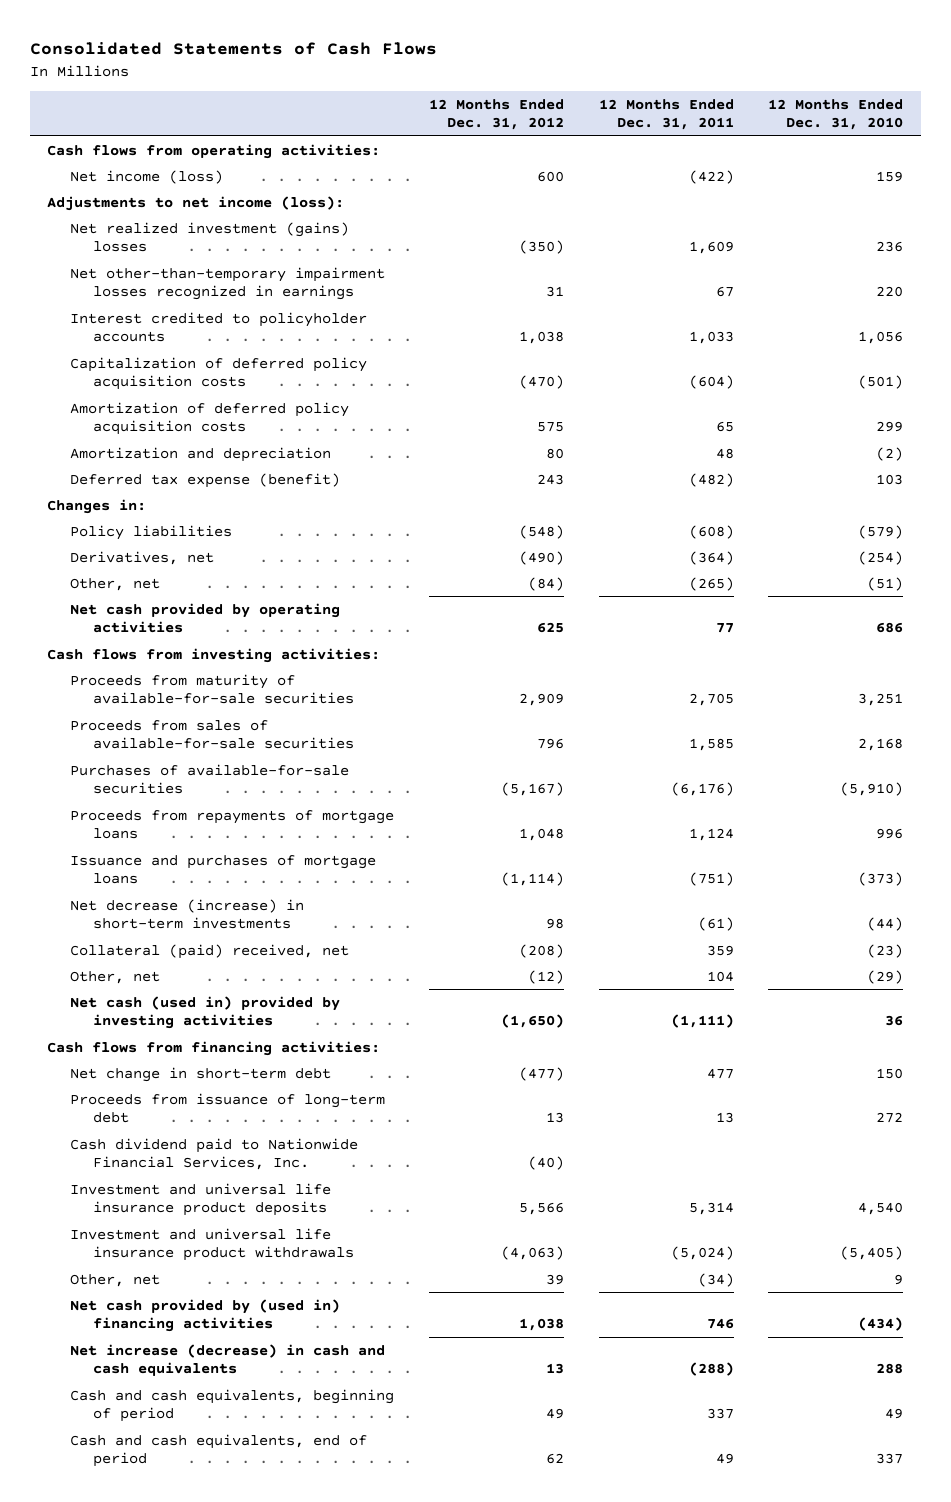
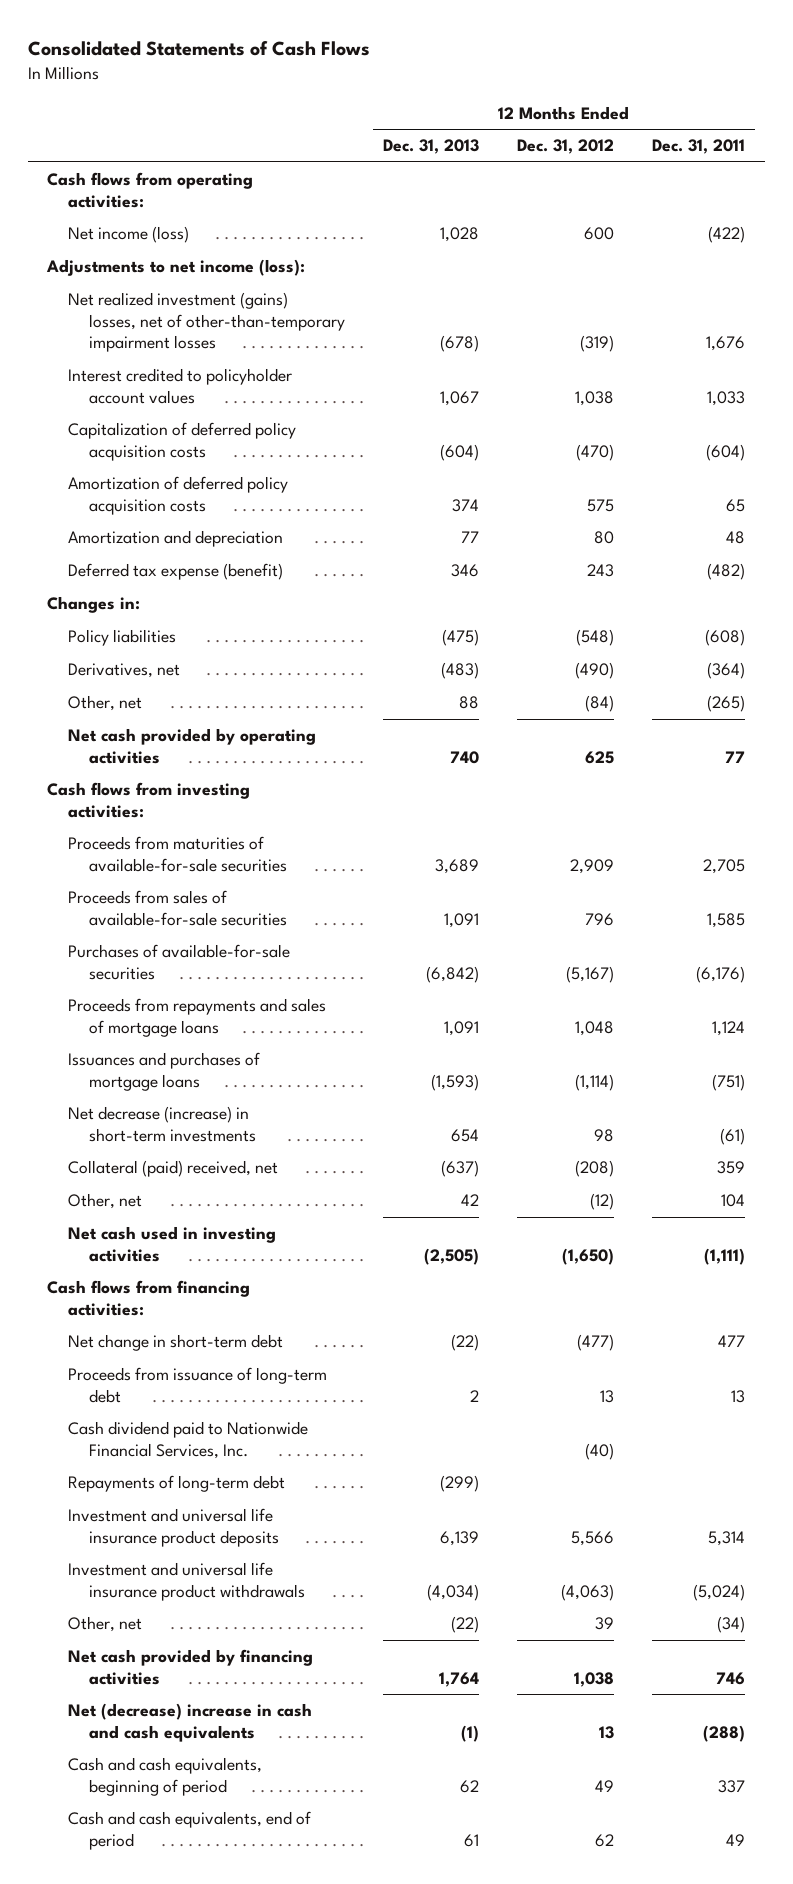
- | 12 Months Ended Dec. 31, 2012 | 12 Months Ended Dec. 31, 2011 | 12 Months Ended Dec. 31, 2010
+ | 12 Months Ended Dec. 31, 2013 | 12 Months Ended Dec. 31, 2012 | 12 Months Ended Dec. 31, 2011
- Net realized investment (gains) losses | (350) | 1,609 | 236
- Net other-than-temporary impairment losses recognized in earnings | 31 | 67 | 220
- Interest credited to policyholder accounts | 1,038 | 1,033 | 1,056
+ Net realized investment (gains) losses, net of other-than-temporary impairment losses | (678) | (319) | 1,676
+ Interest credited to policyholder account values | 1,067 | 1,038 | 1,033
- Proceeds from maturity of available-for-sale securities | 2,909 | 2,705 | 3,251
+ Proceeds from maturities of available-for-sale securities | 3,689 | 2,909 | 2,705
- Proceeds from repayments of mortgage loans | 1,048 | 1,124 | 996
- Issuance and purchases of mortgage loans | (1,114) | (751) | (373)
+ Proceeds from repayments and sales of mortgage loans | 1,091 | 1,048 | 1,124
+ Issuances and purchases of mortgage loans | (1,593) | (1,114) | (751)
- Net cash (used in) provided by investing activities | (1,650) | (1,111) | 36
+ Net cash used in investing activities | (2,505) | (1,650) | (1,111)
+ Repayments of long-term debt | (299) | |
- Net cash provided by (used in) financing activities | 1,038 | 746 | (434)
- Net increase (decrease) in cash and cash equivalents | 13 | (288) | 288
+ Net cash provided by financing activities | 1,764 | 1,038 | 746
+ Net (decrease) increase in cash and cash equivalents | (1) | 13 | (288)

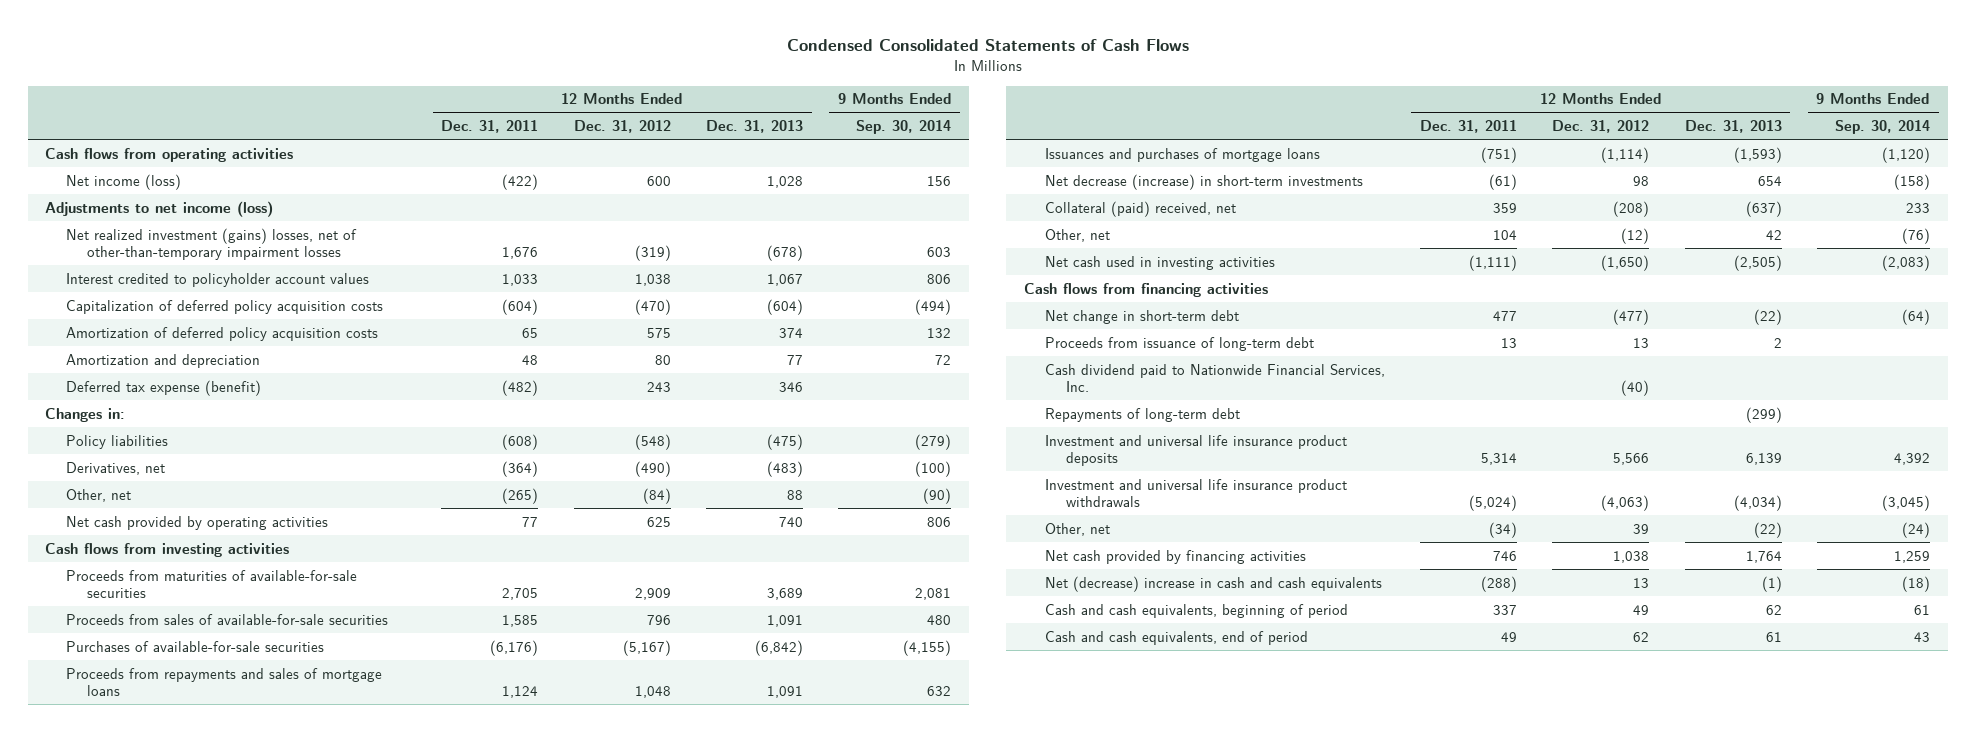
- Consolidated Statements of Cash Flows
+ Condensed Consolidated Statements of Cash Flows
- | 12 Months Ended Dec. 31, 2013 | 12 Months Ended Dec. 31, 2012 | 12 Months Ended Dec. 31, 2011
+ | 12 Months Ended Dec. 31, 2011 | 12 Months Ended Dec. 31, 2012 | 12 Months Ended Dec. 31, 2013 | 9 Months Ended Sep. 30, 2014
- Cash flows from operating activities:
+ Cash flows from operating activities
- Adjustments to net income (loss):
+ Adjustments to net income (loss)
- Cash flows from investing activities:
+ Cash flows from investing activities
- Cash flows from financing activities:
+ Cash flows from financing activities

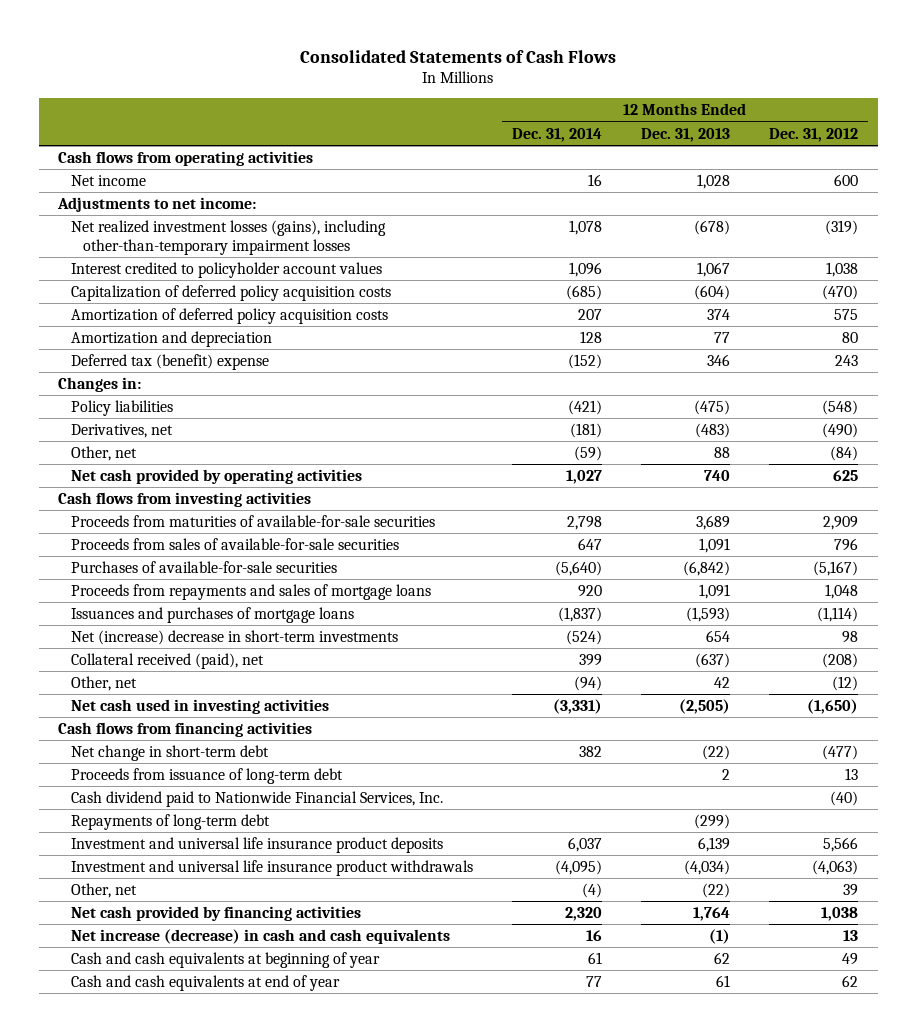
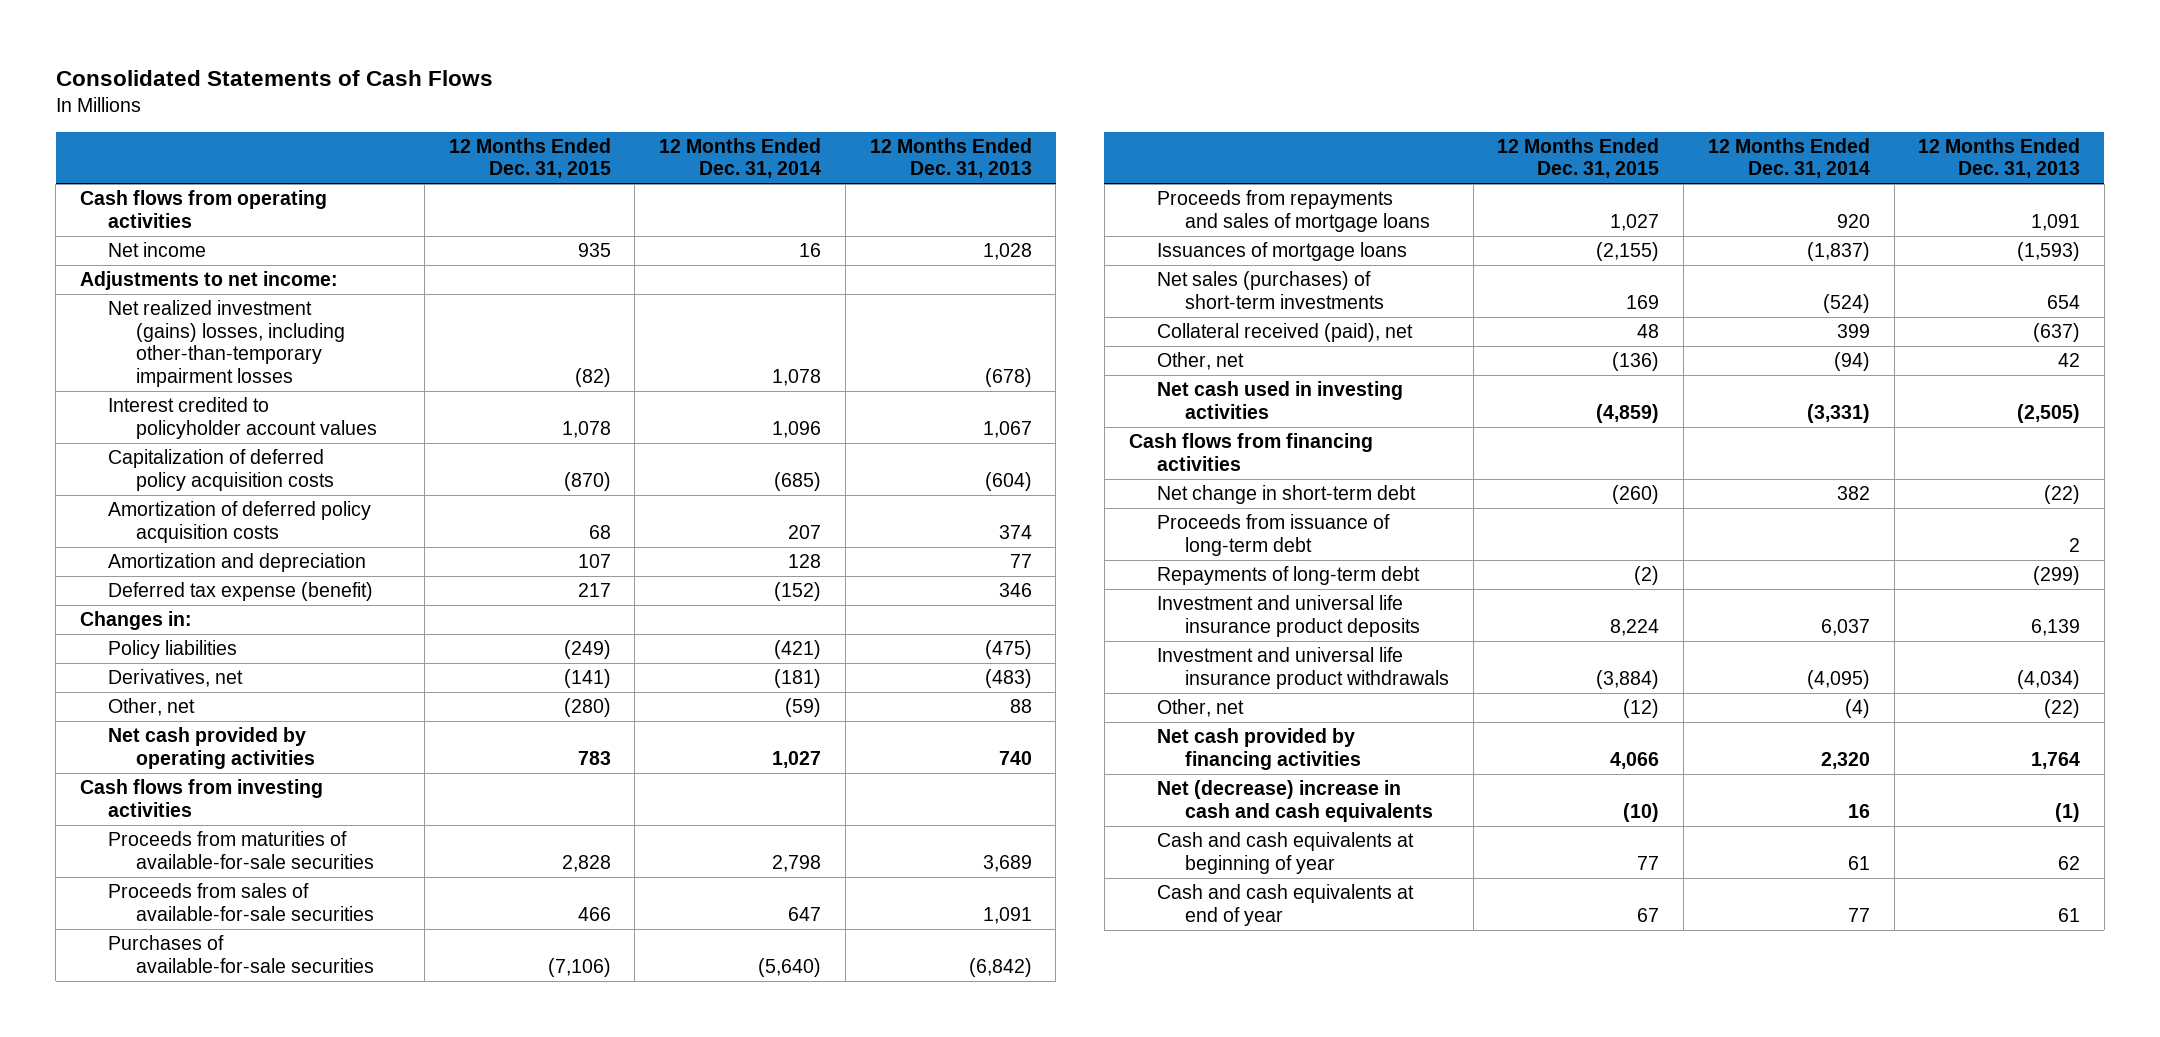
- | 12 Months Ended Dec. 31, 2014 | 12 Months Ended Dec. 31, 2013 | 12 Months Ended Dec. 31, 2012
+ | 12 Months Ended Dec. 31, 2015 | 12 Months Ended Dec. 31, 2014 | 12 Months Ended Dec. 31, 2013
- Net realized investment losses (gains), including other-than-temporary impairment losses | 1,078 | (678) | (319)
+ Net realized investment (gains) losses, including other-than-temporary impairment losses | (82) | 1,078 | (678)
- Deferred tax (benefit) expense | (152) | 346 | 243
+ Deferred tax expense (benefit) | 217 | (152) | 346
- Issuances and purchases of mortgage loans | (1,837) | (1,593) | (1,114)
- Net (increase) decrease in short-term investments | (524) | 654 | 98
+ Issuances of mortgage loans | (2,155) | (1,837) | (1,593)
+ Net sales (purchases) of short-term investments | 169 | (524) | 654
- Cash dividend paid to Nationwide Financial Services, Inc. | | | (40)
- Net increase (decrease) in cash and cash equivalents | 16 | (1) | 13
+ Net (decrease) increase in cash and cash equivalents | (10) | 16 | (1)

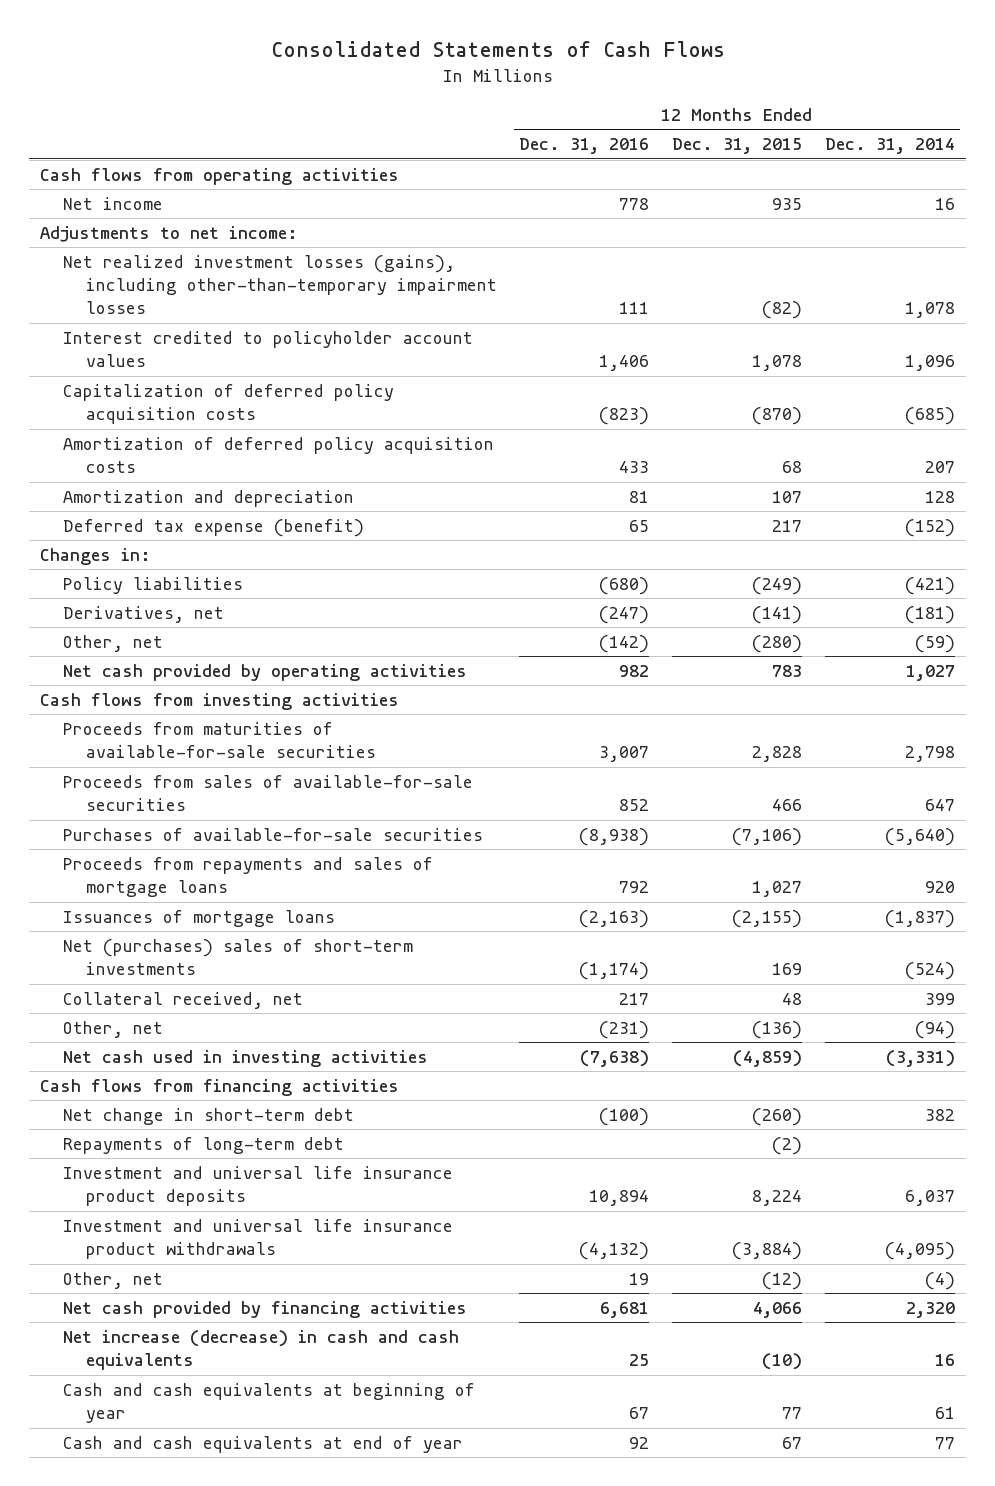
- | 12 Months Ended Dec. 31, 2015 | 12 Months Ended Dec. 31, 2014 | 12 Months Ended Dec. 31, 2013
+ | 12 Months Ended Dec. 31, 2016 | 12 Months Ended Dec. 31, 2015 | 12 Months Ended Dec. 31, 2014
- Net realized investment (gains) losses, including other-than-temporary impairment losses | (82) | 1,078 | (678)
+ Net realized investment losses (gains), including other-than-temporary impairment losses | 111 | (82) | 1,078
- Net sales (purchases) of short-term investments | 169 | (524) | 654
- Collateral received (paid), net | 48 | 399 | (637)
+ Net (purchases) sales of short-term investments | (1,174) | 169 | (524)
+ Collateral received, net | 217 | 48 | 399
- Proceeds from issuance of long-term debt | | | 2
- Net (decrease) increase in cash and cash equivalents | (10) | 16 | (1)
+ Net increase (decrease) in cash and cash equivalents | 25 | (10) | 16

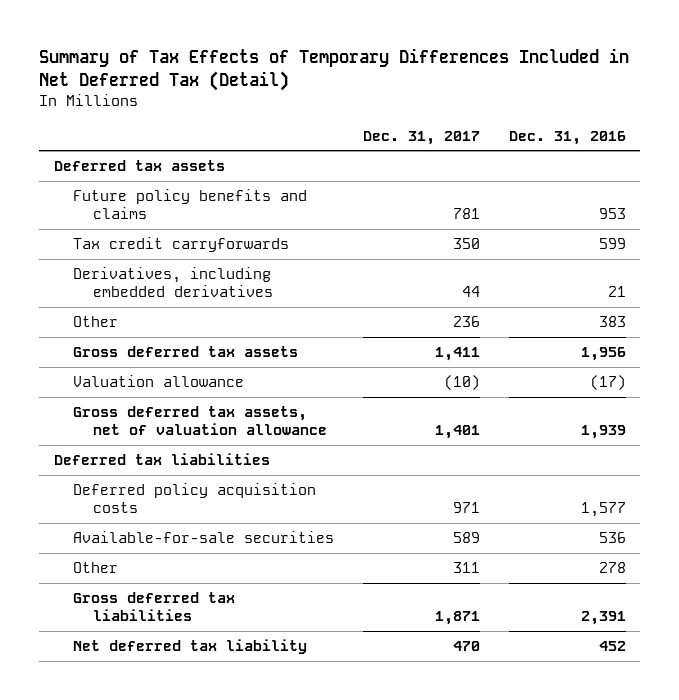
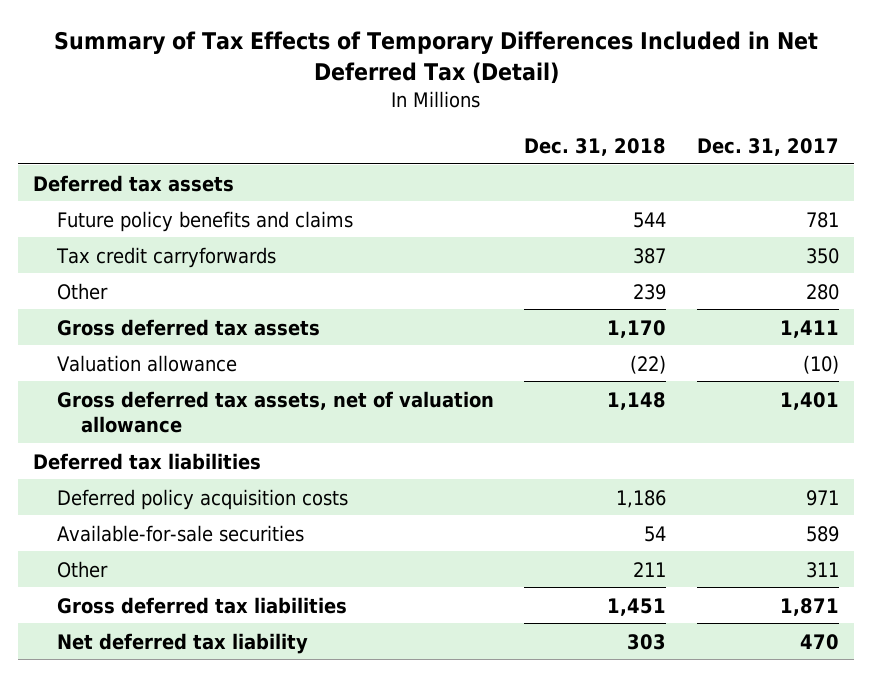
- | Dec. 31, 2017 | Dec. 31, 2016
+ | Dec. 31, 2018 | Dec. 31, 2017
- Derivatives, including embedded derivatives | 44 | 21
- Other | 236 | 383
+ Other | 239 | 280

